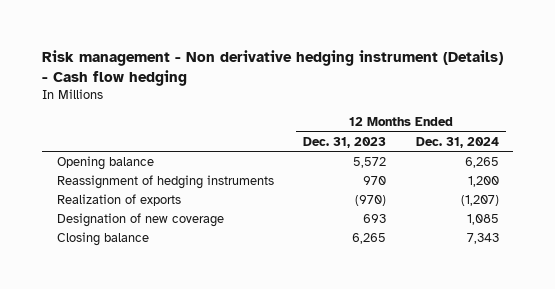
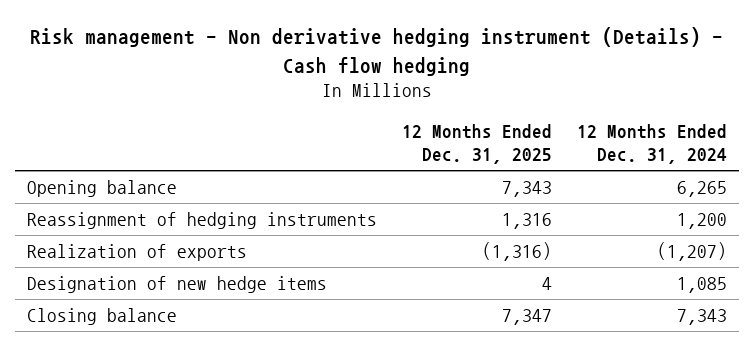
- | 12 Months Ended Dec. 31, 2023 | 12 Months Ended Dec. 31, 2024
+ | 12 Months Ended Dec. 31, 2025 | 12 Months Ended Dec. 31, 2024
- Designation of new coverage | 693 | 1,085
+ Designation of new hedge items | 4 | 1,085

